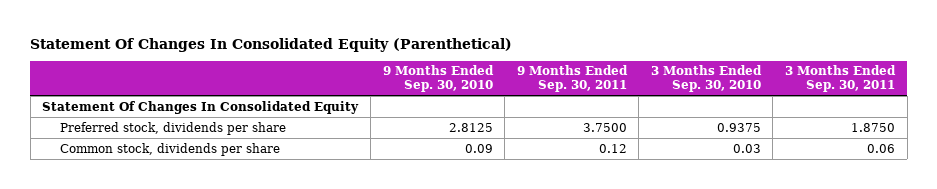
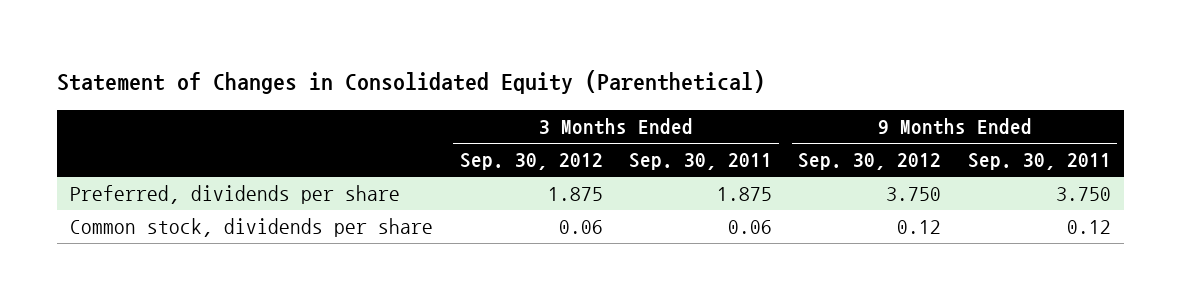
- Statement Of Changes In Consolidated Equity (Parenthetical)
+ Statement of Changes in Consolidated Equity (Parenthetical)
- | 9 Months Ended Sep. 30, 2010 | 9 Months Ended Sep. 30, 2011 | 3 Months Ended Sep. 30, 2010 | 3 Months Ended Sep. 30, 2011
+ | 3 Months Ended Sep. 30, 2012 | 3 Months Ended Sep. 30, 2011 | 9 Months Ended Sep. 30, 2012 | 9 Months Ended Sep. 30, 2011
- Statement Of Changes In Consolidated Equity
- Preferred stock, dividends per share | 2.8125 | 3.7500 | 0.9375 | 1.8750
+ Preferred, dividends per share | 1.875 | 1.875 | 3.750 | 3.750

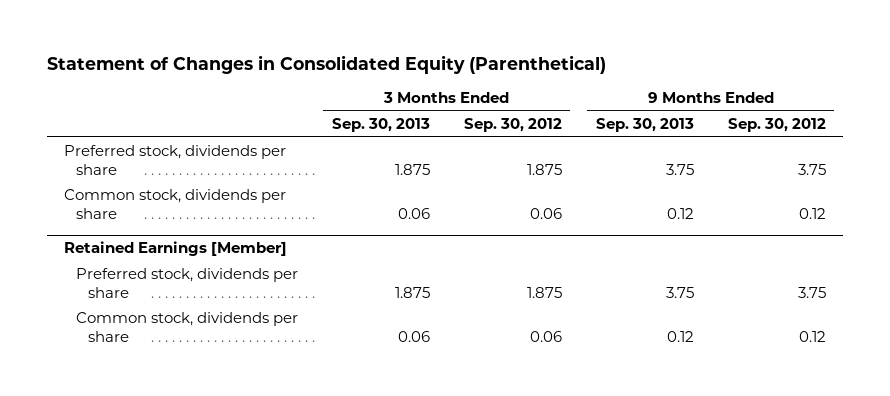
- | 3 Months Ended Sep. 30, 2012 | 3 Months Ended Sep. 30, 2011 | 9 Months Ended Sep. 30, 2012 | 9 Months Ended Sep. 30, 2011
+ | 3 Months Ended Sep. 30, 2013 | 3 Months Ended Sep. 30, 2012 | 9 Months Ended Sep. 30, 2013 | 9 Months Ended Sep. 30, 2012
- Preferred, dividends per share | 1.875 | 1.875 | 3.750 | 3.750
+ Preferred stock, dividends per share | 1.875 | 1.875 | 3.75 | 3.75
+ Retained Earnings [Member]
+ Preferred stock, dividends per share | 1.875 | 1.875 | 3.75 | 3.75
+ Common stock, dividends per share | 0.06 | 0.06 | 0.12 | 0.12

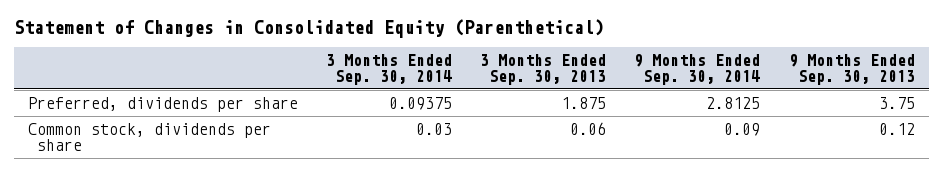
- | 3 Months Ended Sep. 30, 2013 | 3 Months Ended Sep. 30, 2012 | 9 Months Ended Sep. 30, 2013 | 9 Months Ended Sep. 30, 2012
+ | 3 Months Ended Sep. 30, 2014 | 3 Months Ended Sep. 30, 2013 | 9 Months Ended Sep. 30, 2014 | 9 Months Ended Sep. 30, 2013
- Preferred stock, dividends per share | 1.875 | 1.875 | 3.75 | 3.75
- Common stock, dividends per share | 0.06 | 0.06 | 0.12 | 0.12
- Retained Earnings [Member]
- Preferred stock, dividends per share | 1.875 | 1.875 | 3.75 | 3.75
+ Preferred, dividends per share | 0.09375 | 1.875 | 2.8125 | 3.75

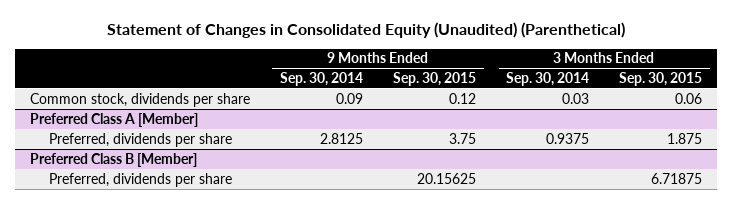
- Statement of Changes in Consolidated Equity (Parenthetical)
+ Statement of Changes in Consolidated Equity (Unaudited) (Parenthetical)
- | 3 Months Ended Sep. 30, 2014 | 3 Months Ended Sep. 30, 2013 | 9 Months Ended Sep. 30, 2014 | 9 Months Ended Sep. 30, 2013
+ | 9 Months Ended Sep. 30, 2014 | 9 Months Ended Sep. 30, 2015 | 3 Months Ended Sep. 30, 2014 | 3 Months Ended Sep. 30, 2015
- Preferred, dividends per share | 0.09375 | 1.875 | 2.8125 | 3.75
+ Preferred Class A [Member]
+ Preferred, dividends per share | 2.8125 | 3.75 | 0.9375 | 1.875
+ Preferred Class B [Member]
+ Preferred, dividends per share | | 20.15625 | | 6.71875

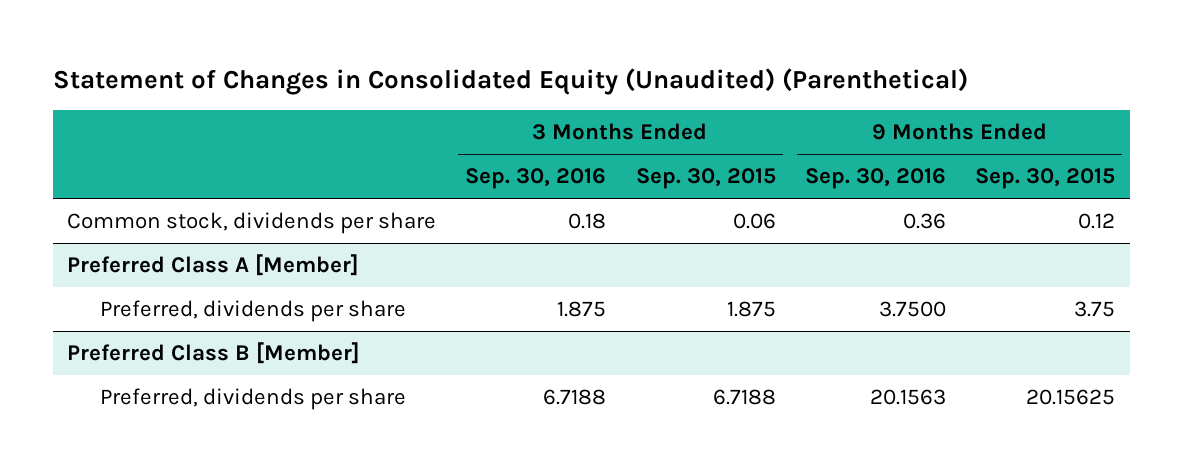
- | 9 Months Ended Sep. 30, 2014 | 9 Months Ended Sep. 30, 2015 | 3 Months Ended Sep. 30, 2014 | 3 Months Ended Sep. 30, 2015
+ | 3 Months Ended Sep. 30, 2016 | 3 Months Ended Sep. 30, 2015 | 9 Months Ended Sep. 30, 2016 | 9 Months Ended Sep. 30, 2015
@ Preferred Class B [Member]
- Preferred, dividends per share | | 20.15625 | | 6.71875
+ Preferred, dividends per share | 6.7188 | 6.7188 | 20.1563 | 20.15625

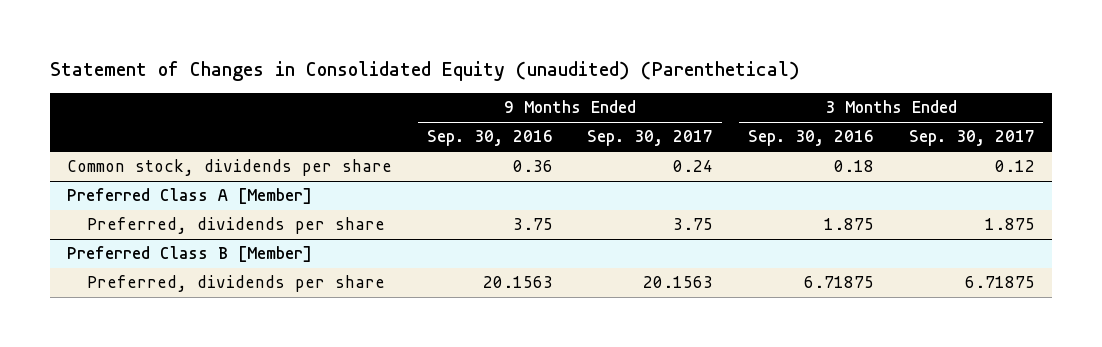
- Statement of Changes in Consolidated Equity (Unaudited) (Parenthetical)
+ Statement of Changes in Consolidated Equity (unaudited) (Parenthetical)
- | 3 Months Ended Sep. 30, 2016 | 3 Months Ended Sep. 30, 2015 | 9 Months Ended Sep. 30, 2016 | 9 Months Ended Sep. 30, 2015
+ | 9 Months Ended Sep. 30, 2016 | 9 Months Ended Sep. 30, 2017 | 3 Months Ended Sep. 30, 2016 | 3 Months Ended Sep. 30, 2017
@ Preferred Class A [Member]
- Preferred, dividends per share | 1.875 | 1.875 | 3.7500 | 3.75
+ Preferred, dividends per share | 3.75 | 3.75 | 1.875 | 1.875
@ Preferred Class B [Member]
- Preferred, dividends per share | 6.7188 | 6.7188 | 20.1563 | 20.15625
+ Preferred, dividends per share | 20.1563 | 20.1563 | 6.71875 | 6.71875

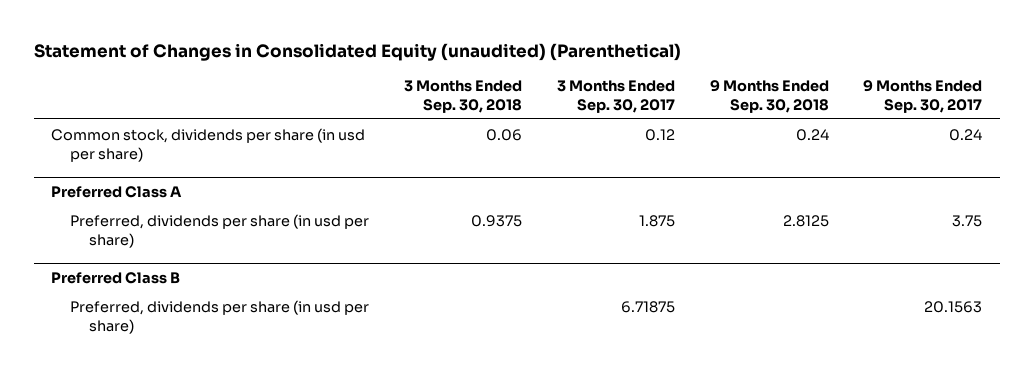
- | 9 Months Ended Sep. 30, 2016 | 9 Months Ended Sep. 30, 2017 | 3 Months Ended Sep. 30, 2016 | 3 Months Ended Sep. 30, 2017
+ | 3 Months Ended Sep. 30, 2018 | 3 Months Ended Sep. 30, 2017 | 9 Months Ended Sep. 30, 2018 | 9 Months Ended Sep. 30, 2017
- Common stock, dividends per share | 0.36 | 0.24 | 0.18 | 0.12
- Preferred Class A [Member]
- Preferred, dividends per share | 3.75 | 3.75 | 1.875 | 1.875
- Preferred Class B [Member]
- Preferred, dividends per share | 20.1563 | 20.1563 | 6.71875 | 6.71875
+ Common stock, dividends per share (in usd per share) | 0.06 | 0.12 | 0.24 | 0.24
+ Preferred Class A
+ Preferred, dividends per share (in usd per share) | 0.9375 | 1.875 | 2.8125 | 3.75
+ Preferred Class B
+ Preferred, dividends per share (in usd per share) | | 6.71875 | | 20.1563

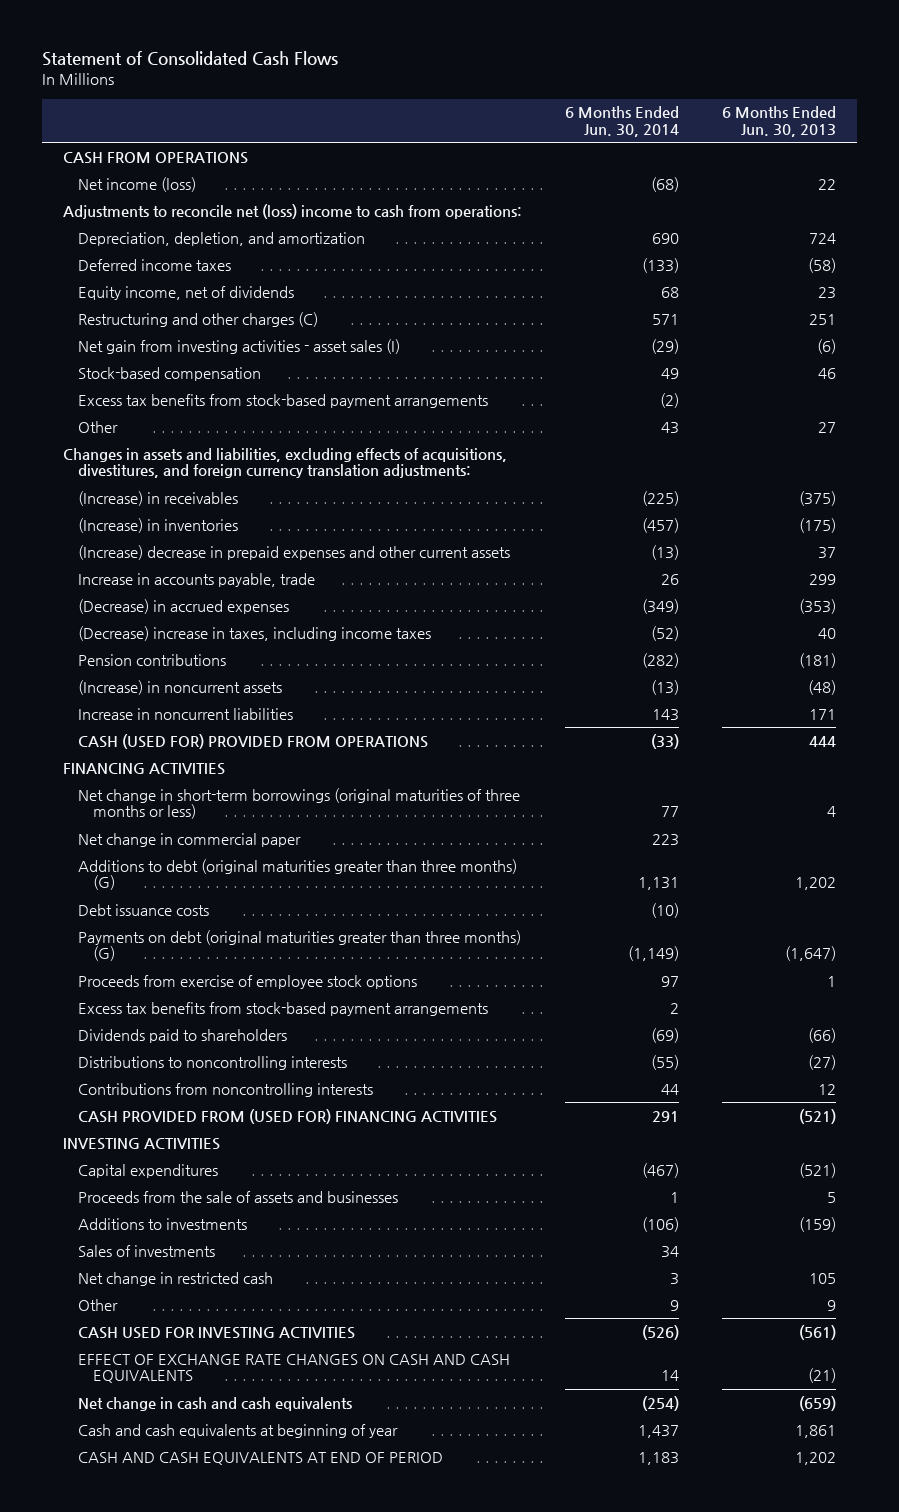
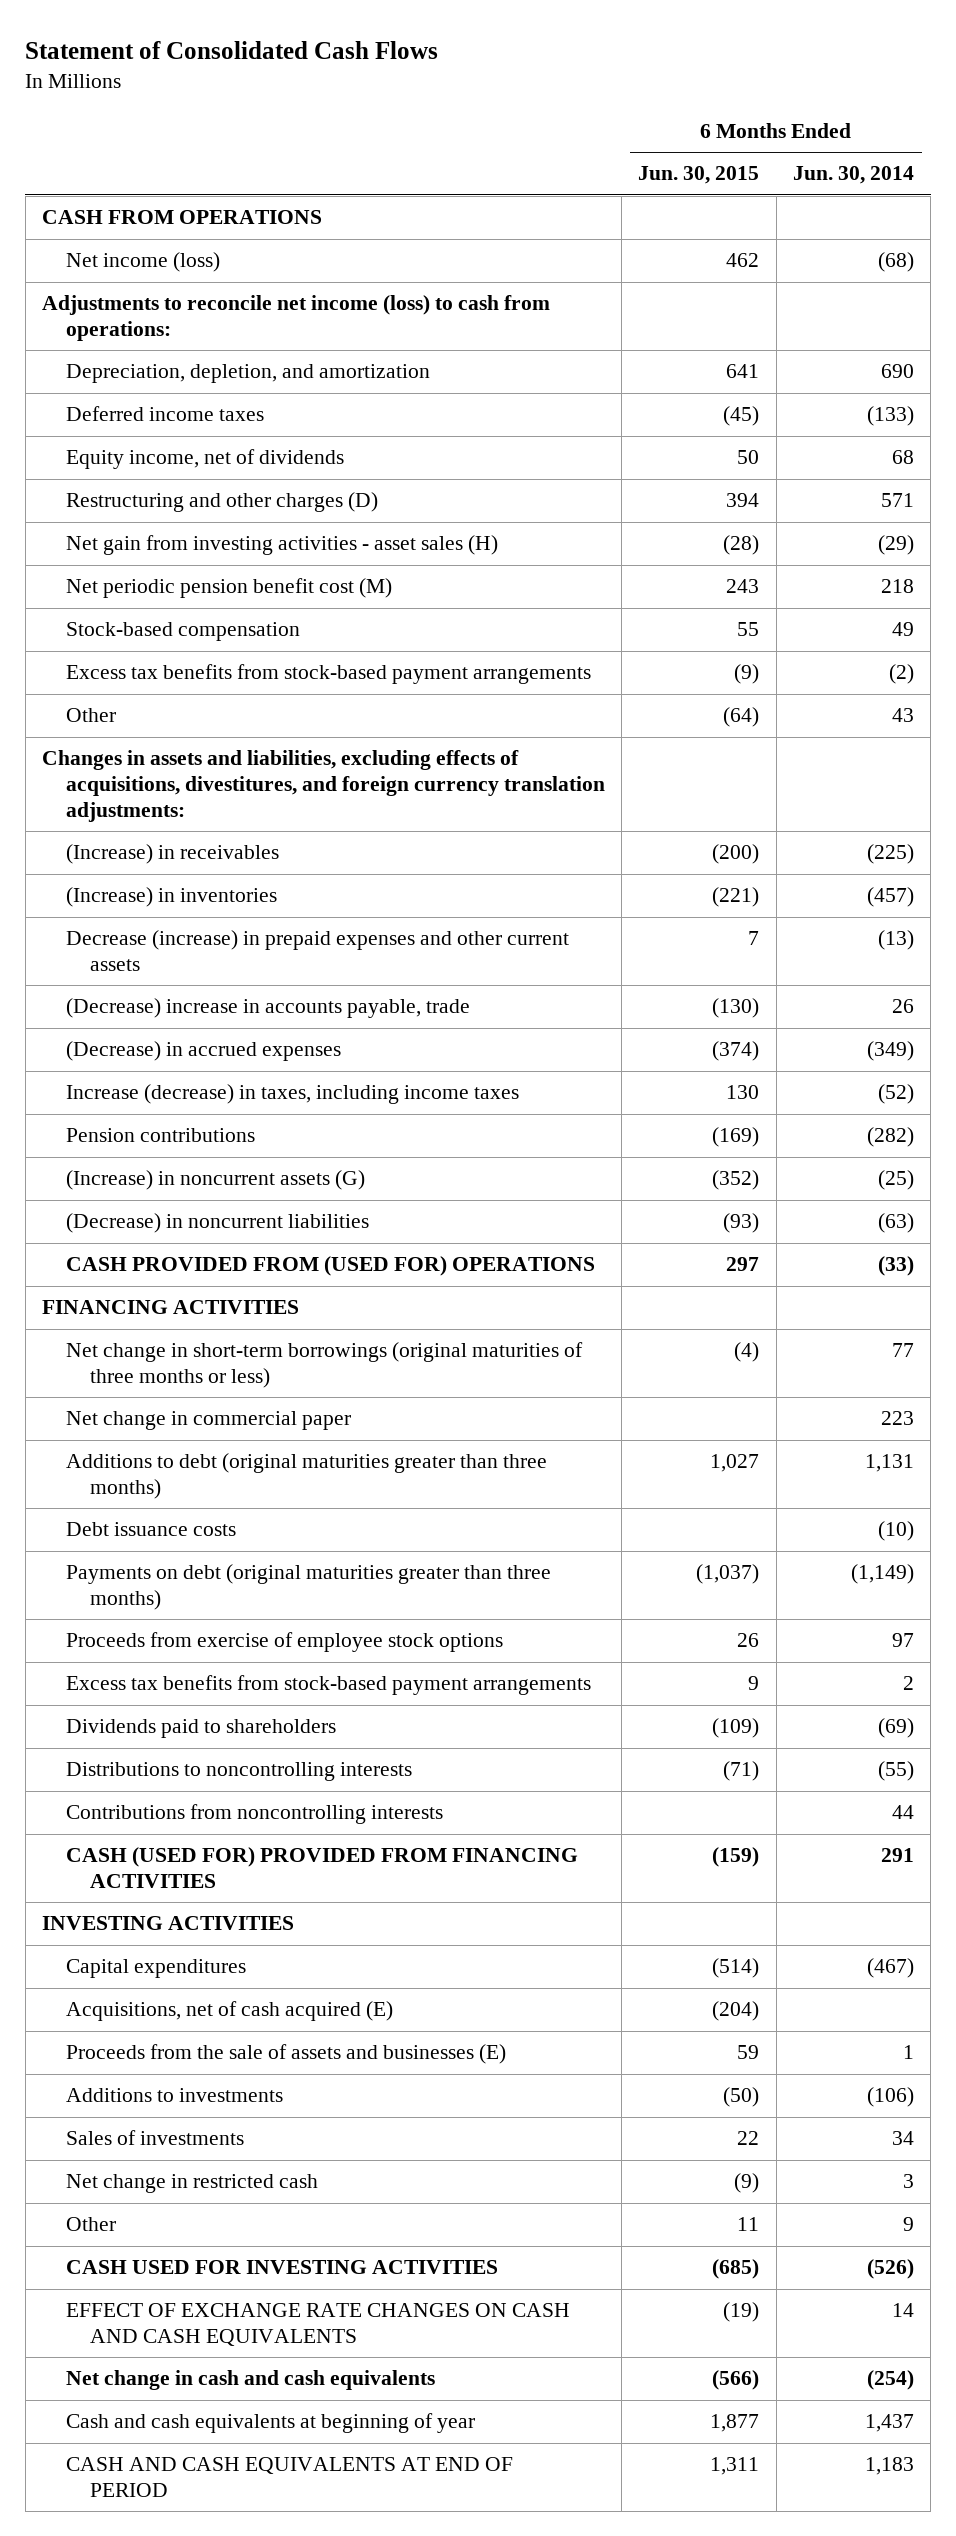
- | 6 Months Ended Jun. 30, 2014 | 6 Months Ended Jun. 30, 2013
+ | 6 Months Ended Jun. 30, 2015 | 6 Months Ended Jun. 30, 2014
- Adjustments to reconcile net (loss) income to cash from operations:
+ Adjustments to reconcile net income (loss) to cash from operations:
- Restructuring and other charges (C) | 571 | 251
- Net gain from investing activities - asset sales (I) | (29) | (6)
+ Restructuring and other charges (D) | 394 | 571
+ Net gain from investing activities - asset sales (H) | (28) | (29)
+ Net periodic pension benefit cost (M) | 243 | 218
- (Increase) decrease in prepaid expenses and other current assets | (13) | 37
- Increase in accounts payable, trade | 26 | 299
+ Decrease (increase) in prepaid expenses and other current assets | 7 | (13)
+ (Decrease) increase in accounts payable, trade | (130) | 26
- (Decrease) increase in taxes, including income taxes | (52) | 40
+ Increase (decrease) in taxes, including income taxes | 130 | (52)
- (Increase) in noncurrent assets | (13) | (48)
- Increase in noncurrent liabilities | 143 | 171
- CASH (USED FOR) PROVIDED FROM OPERATIONS | (33) | 444
+ (Increase) in noncurrent assets (G) | (352) | (25)
+ (Decrease) in noncurrent liabilities | (93) | (63)
+ CASH PROVIDED FROM (USED FOR) OPERATIONS | 297 | (33)
- Additions to debt (original maturities greater than three months) (G) | 1,131 | 1,202
+ Additions to debt (original maturities greater than three months) | 1,027 | 1,131
- Payments on debt (original maturities greater than three months) (G) | (1,149) | (1,647)
+ Payments on debt (original maturities greater than three months) | (1,037) | (1,149)
- CASH PROVIDED FROM (USED FOR) FINANCING ACTIVITIES | 291 | (521)
+ CASH (USED FOR) PROVIDED FROM FINANCING ACTIVITIES | (159) | 291
- Proceeds from the sale of assets and businesses | 1 | 5
+ Acquisitions, net of cash acquired (E) | (204) |
+ Proceeds from the sale of assets and businesses (E) | 59 | 1

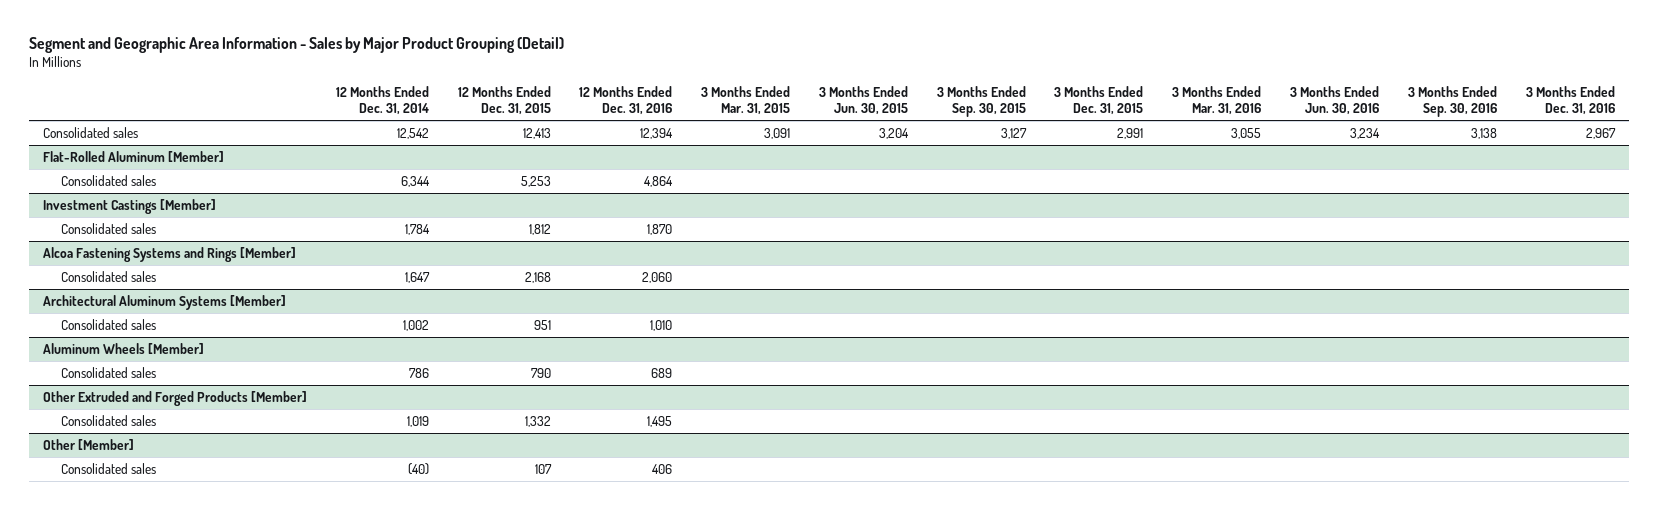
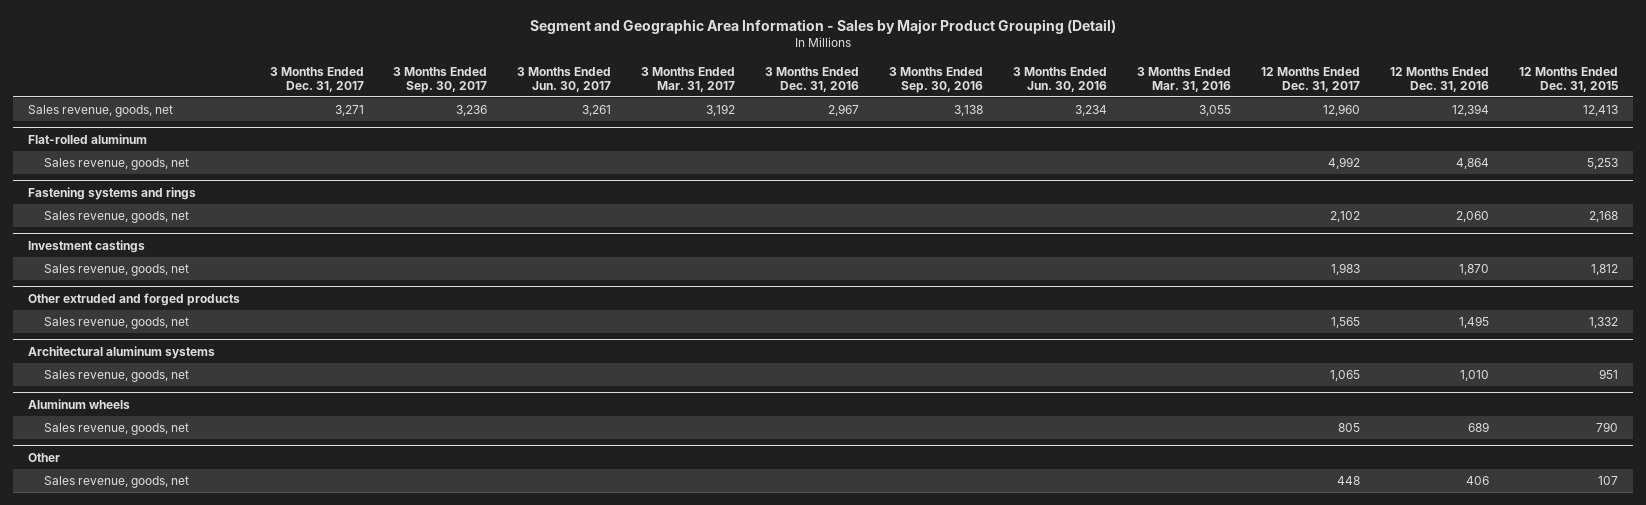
- | 12 Months Ended Dec. 31, 2014 | 12 Months Ended Dec. 31, 2015 | 12 Months Ended Dec. 31, 2016 | 3 Months Ended Mar. 31, 2015 | 3 Months Ended Jun. 30, 2015 | 3 Months Ended Sep. 30, 2015 | 3 Months Ended Dec. 31, 2015 | 3 Months Ended Mar. 31, 2016 | 3 Months Ended Jun. 30, 2016 | 3 Months Ended Sep. 30, 2016 | 3 Months Ended Dec. 31, 2016
+ | 3 Months Ended Dec. 31, 2017 | 3 Months Ended Sep. 30, 2017 | 3 Months Ended Jun. 30, 2017 | 3 Months Ended Mar. 31, 2017 | 3 Months Ended Dec. 31, 2016 | 3 Months Ended Sep. 30, 2016 | 3 Months Ended Jun. 30, 2016 | 3 Months Ended Mar. 31, 2016 | 12 Months Ended Dec. 31, 2017 | 12 Months Ended Dec. 31, 2016 | 12 Months Ended Dec. 31, 2015
- Consolidated sales | 12,542 | 12,413 | 12,394 | 3,091 | 3,204 | 3,127 | 2,991 | 3,055 | 3,234 | 3,138 | 2,967
- Flat-Rolled Aluminum [Member]
- Consolidated sales | 6,344 | 5,253 | 4,864 | | | | | | | |
- Investment Castings [Member]
- Consolidated sales | 1,784 | 1,812 | 1,870 | | | | | | | |
- Alcoa Fastening Systems and Rings [Member]
- Consolidated sales | 1,647 | 2,168 | 2,060 | | | | | | | |
- Architectural Aluminum Systems [Member]
- Consolidated sales | 1,002 | 951 | 1,010 | | | | | | | |
- Aluminum Wheels [Member]
- Consolidated sales | 786 | 790 | 689 | | | | | | | |
- Other Extruded and Forged Products [Member]
- Consolidated sales | 1,019 | 1,332 | 1,495 | | | | | | | |
- Other [Member]
- Consolidated sales | (40) | 107 | 406 | | | | | | | |
+ Sales revenue, goods, net | 3,271 | 3,236 | 3,261 | 3,192 | 2,967 | 3,138 | 3,234 | 3,055 | 12,960 | 12,394 | 12,413
+ Flat-rolled aluminum
+ Sales revenue, goods, net | | | | | | | | | 4,992 | 4,864 | 5,253
+ Fastening systems and rings
+ Sales revenue, goods, net | | | | | | | | | 2,102 | 2,060 | 2,168
+ Investment castings
+ Sales revenue, goods, net | | | | | | | | | 1,983 | 1,870 | 1,812
+ Other extruded and forged products
+ Sales revenue, goods, net | | | | | | | | | 1,565 | 1,495 | 1,332
+ Architectural aluminum systems
+ Sales revenue, goods, net | | | | | | | | | 1,065 | 1,010 | 951
+ Aluminum wheels
+ Sales revenue, goods, net | | | | | | | | | 805 | 689 | 790
+ Other
+ Sales revenue, goods, net | | | | | | | | | 448 | 406 | 107

